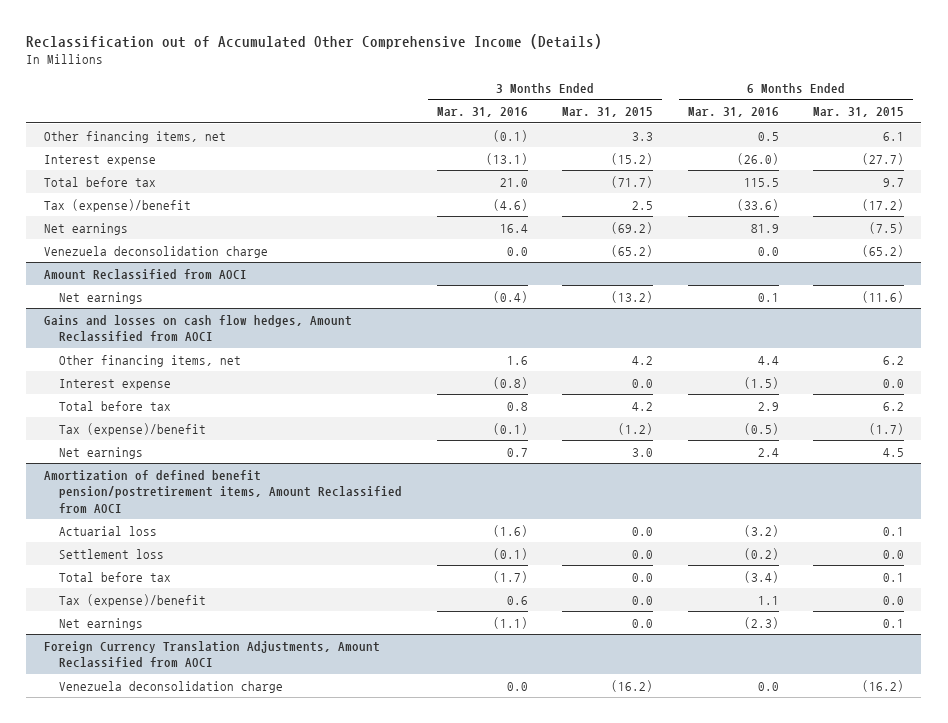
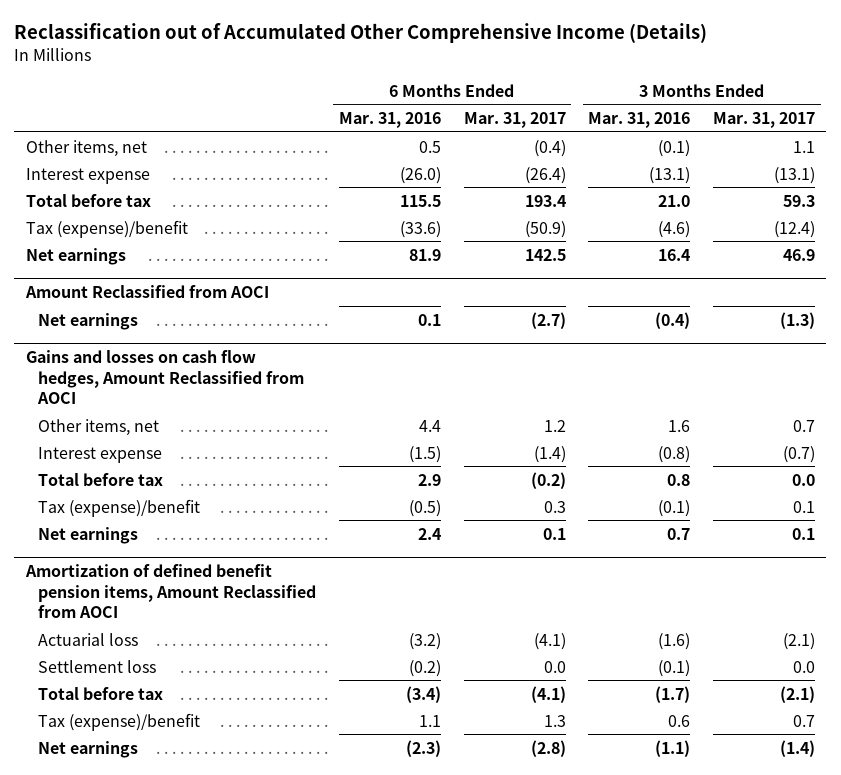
- | 3 Months Ended Mar. 31, 2016 | 3 Months Ended Mar. 31, 2015 | 6 Months Ended Mar. 31, 2016 | 6 Months Ended Mar. 31, 2015
+ | 6 Months Ended Mar. 31, 2016 | 6 Months Ended Mar. 31, 2017 | 3 Months Ended Mar. 31, 2016 | 3 Months Ended Mar. 31, 2017
- Other financing items, net | (0.1) | 3.3 | 0.5 | 6.1
+ Other items, net | 0.5 | (0.4) | (0.1) | 1.1
- Venezuela deconsolidation charge | 0.0 | (65.2) | 0.0 | (65.2)
@ Gains and losses on cash flow hedges, Amount Reclassified from AOCI
- Other financing items, net | 1.6 | 4.2 | 4.4 | 6.2
+ Other items, net | 4.4 | 1.2 | 1.6 | 0.7
- Amortization of defined benefit pension/postretirement items, Amount Reclassified from AOCI
+ Amortization of defined benefit pension items, Amount Reclassified from AOCI
- Foreign Currency Translation Adjustments, Amount Reclassified from AOCI
- Venezuela deconsolidation charge | 0.0 | (16.2) | 0.0 | (16.2)

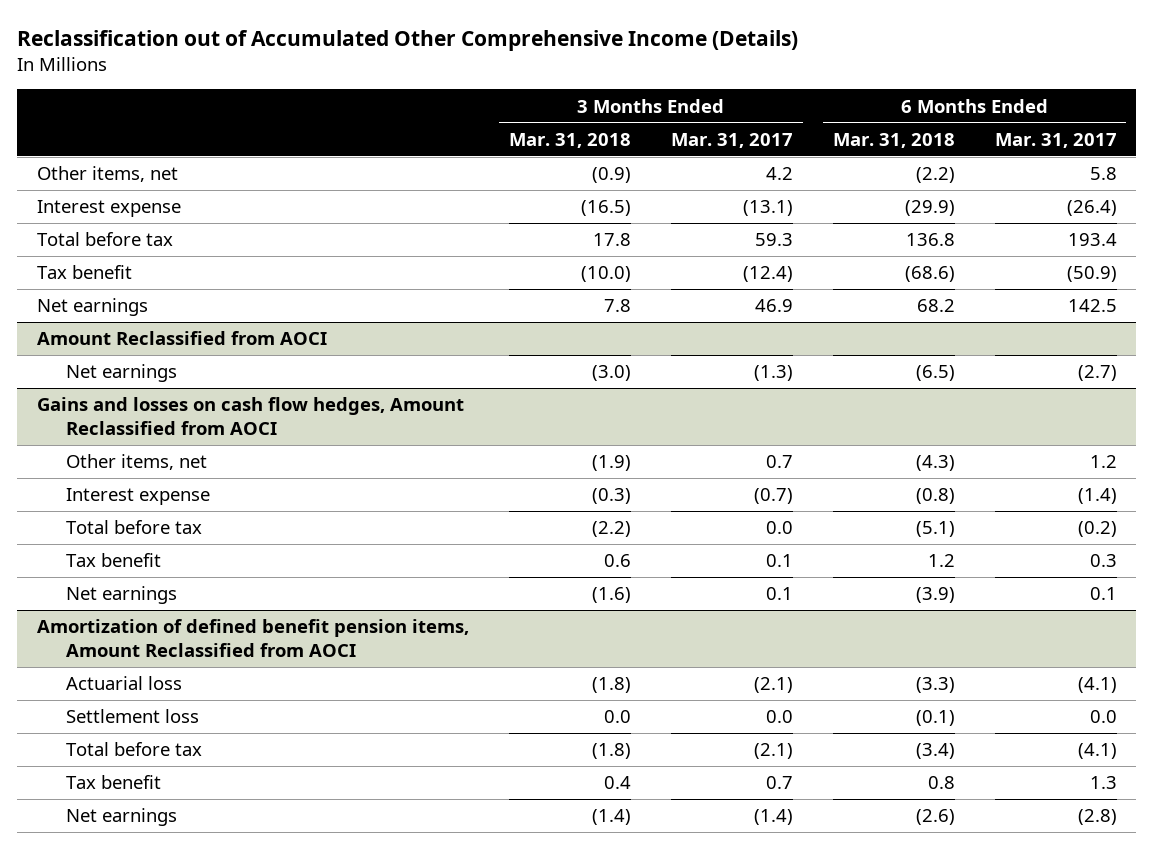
- | 6 Months Ended Mar. 31, 2016 | 6 Months Ended Mar. 31, 2017 | 3 Months Ended Mar. 31, 2016 | 3 Months Ended Mar. 31, 2017
+ | 3 Months Ended Mar. 31, 2018 | 3 Months Ended Mar. 31, 2017 | 6 Months Ended Mar. 31, 2018 | 6 Months Ended Mar. 31, 2017
- Other items, net | 0.5 | (0.4) | (0.1) | 1.1
+ Other items, net | (0.9) | 4.2 | (2.2) | 5.8
- Tax (expense)/benefit | (33.6) | (50.9) | (4.6) | (12.4)
+ Tax benefit | (10.0) | (12.4) | (68.6) | (50.9)
@ Gains and losses on cash flow hedges, Amount Reclassified from AOCI
- Tax (expense)/benefit | (0.5) | 0.3 | (0.1) | 0.1
+ Tax benefit | 0.6 | 0.1 | 1.2 | 0.3
@ Amortization of defined benefit pension items, Amount Reclassified from AOCI
- Tax (expense)/benefit | 1.1 | 1.3 | 0.6 | 0.7
+ Tax benefit | 0.4 | 0.7 | 0.8 | 1.3

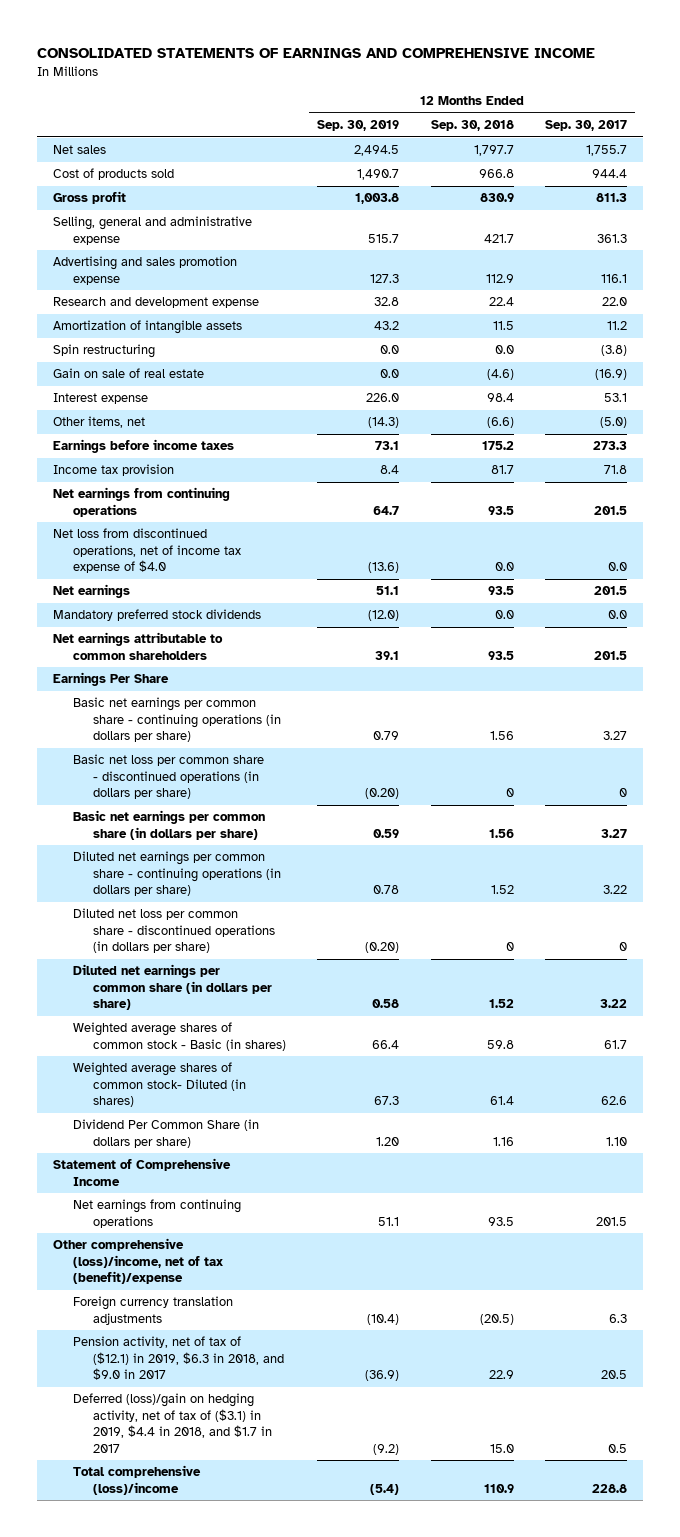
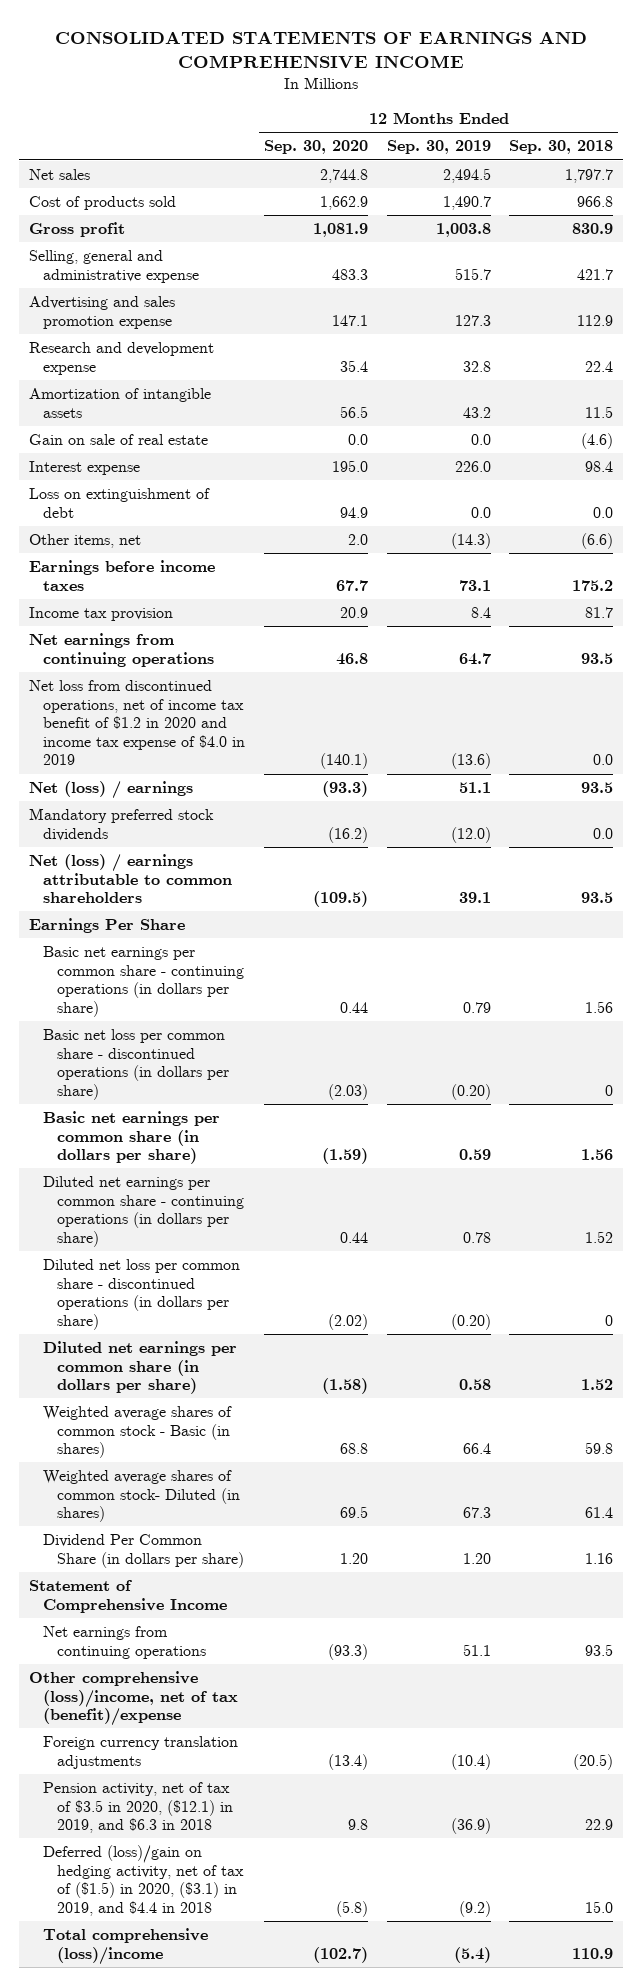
- | 12 Months Ended Sep. 30, 2019 | 12 Months Ended Sep. 30, 2018 | 12 Months Ended Sep. 30, 2017
+ | 12 Months Ended Sep. 30, 2020 | 12 Months Ended Sep. 30, 2019 | 12 Months Ended Sep. 30, 2018
- Spin restructuring | 0.0 | 0.0 | (3.8)
+ Loss on extinguishment of debt | 94.9 | 0.0 | 0.0
- Net loss from discontinued operations, net of income tax expense of $4.0 | (13.6) | 0.0 | 0.0
- Net earnings | 51.1 | 93.5 | 201.5
+ Net loss from discontinued operations, net of income tax benefit of $1.2 in 2020 and income tax expense of $4.0 in 2019 | (140.1) | (13.6) | 0.0
+ Net (loss) / earnings | (93.3) | 51.1 | 93.5
- Net earnings attributable to common shareholders | 39.1 | 93.5 | 201.5
+ Net (loss) / earnings attributable to common shareholders | (109.5) | 39.1 | 93.5
- Pension activity, net of tax of ($12.1) in 2019, $6.3 in 2018, and $9.0 in 2017 | (36.9) | 22.9 | 20.5
- Deferred (loss)/gain on hedging activity, net of tax of ($3.1) in 2019, $4.4 in 2018, and $1.7 in 2017 | (9.2) | 15.0 | 0.5
+ Pension activity, net of tax of $3.5 in 2020, ($12.1) in 2019, and $6.3 in 2018 | 9.8 | (36.9) | 22.9
+ Deferred (loss)/gain on hedging activity, net of tax of ($1.5) in 2020, ($3.1) in 2019, and $4.4 in 2018 | (5.8) | (9.2) | 15.0

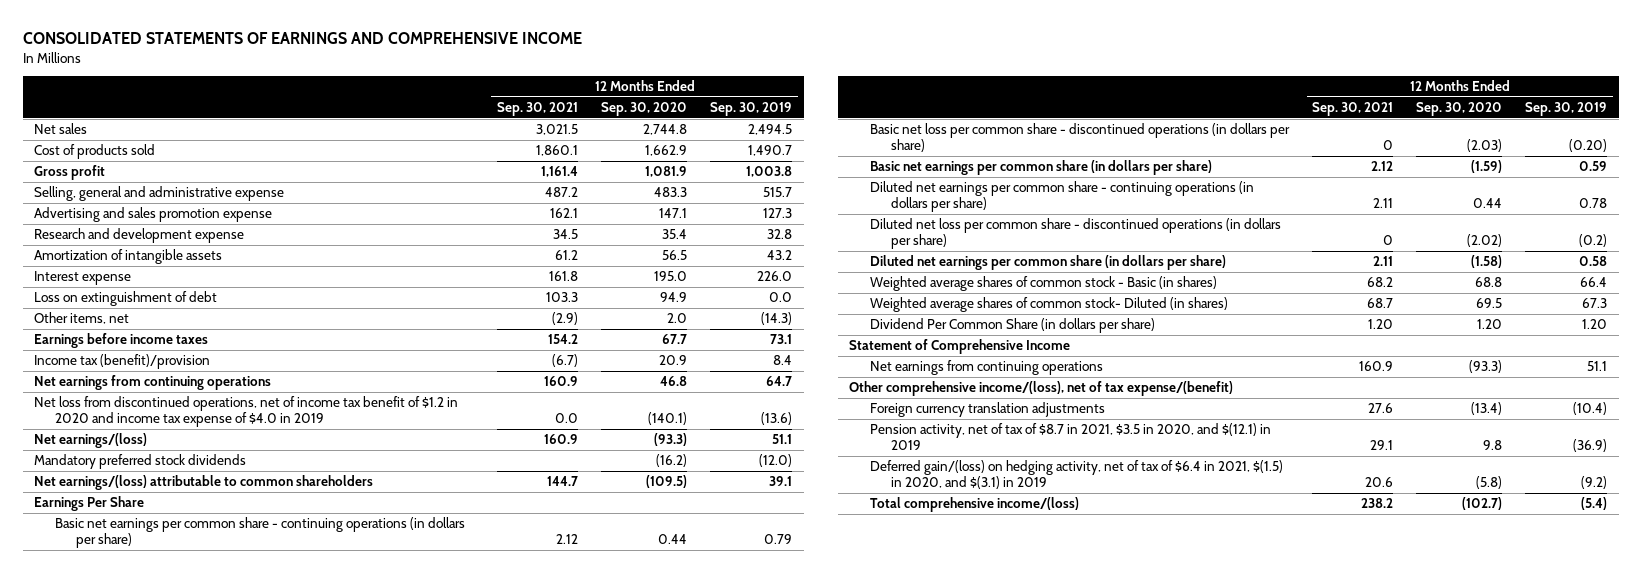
- | 12 Months Ended Sep. 30, 2020 | 12 Months Ended Sep. 30, 2019 | 12 Months Ended Sep. 30, 2018
+ | 12 Months Ended Sep. 30, 2021 | 12 Months Ended Sep. 30, 2020 | 12 Months Ended Sep. 30, 2019
- Gain on sale of real estate | 0.0 | 0.0 | (4.6)
- Income tax provision | 20.9 | 8.4 | 81.7
+ Income tax (benefit)/provision | (6.7) | 20.9 | 8.4
- Net (loss) / earnings | (93.3) | 51.1 | 93.5
+ Net earnings/(loss) | 160.9 | (93.3) | 51.1
- Net (loss) / earnings attributable to common shareholders | (109.5) | 39.1 | 93.5
+ Net earnings/(loss) attributable to common shareholders | 144.7 | (109.5) | 39.1
- Diluted net loss per common share - discontinued operations (in dollars per share) | (2.02) | (0.20) | 0
+ Diluted net loss per common share - discontinued operations (in dollars per share) | 0 | (2.02) | (0.2)
- Other comprehensive (loss)/income, net of tax (benefit)/expense
+ Other comprehensive income/(loss), net of tax expense/(benefit)
- Pension activity, net of tax of $3.5 in 2020, ($12.1) in 2019, and $6.3 in 2018 | 9.8 | (36.9) | 22.9
- Deferred (loss)/gain on hedging activity, net of tax of ($1.5) in 2020, ($3.1) in 2019, and $4.4 in 2018 | (5.8) | (9.2) | 15.0
- Total comprehensive (loss)/income | (102.7) | (5.4) | 110.9
+ Pension activity, net of tax of $8.7 in 2021, $3.5 in 2020, and $(12.1) in 2019 | 29.1 | 9.8 | (36.9)
+ Deferred gain/(loss) on hedging activity, net of tax of $6.4 in 2021, $(1.5) in 2020, and $(3.1) in 2019 | 20.6 | (5.8) | (9.2)
+ Total comprehensive income/(loss) | 238.2 | (102.7) | (5.4)

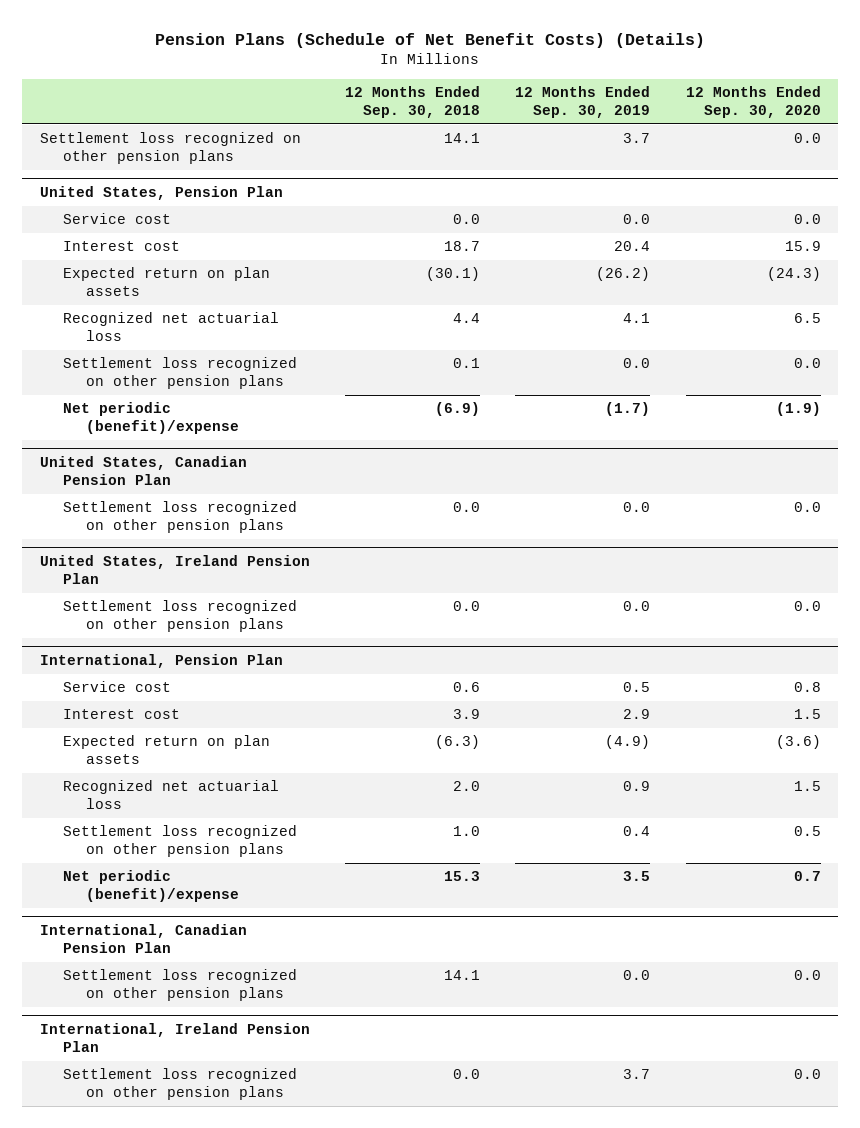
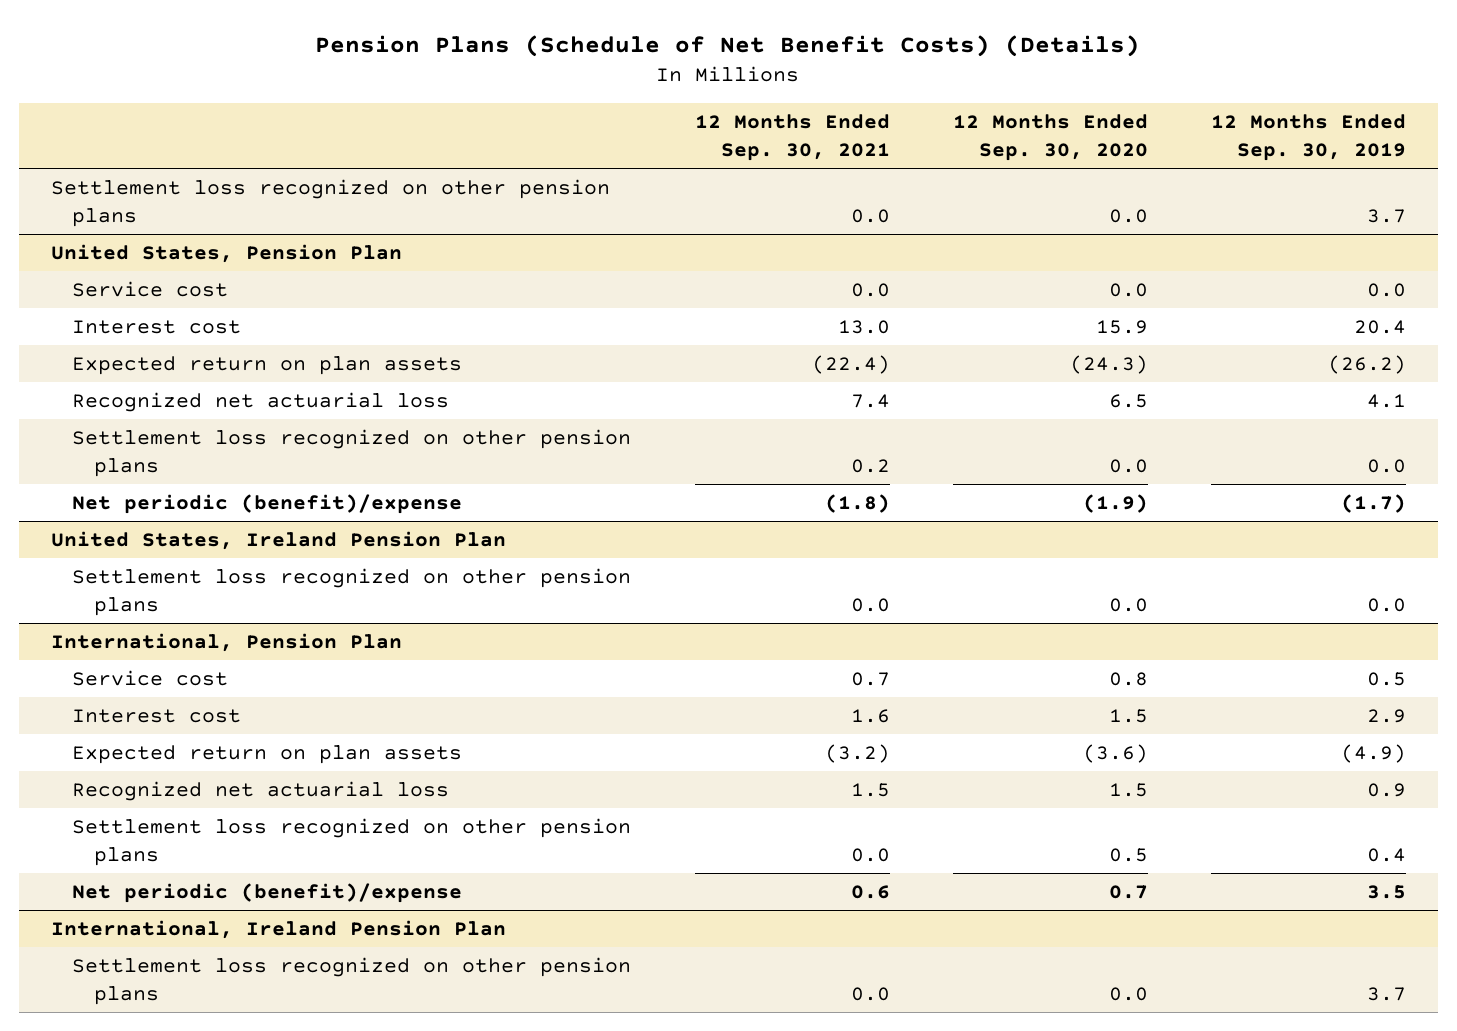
- | 12 Months Ended Sep. 30, 2018 | 12 Months Ended Sep. 30, 2019 | 12 Months Ended Sep. 30, 2020
+ | 12 Months Ended Sep. 30, 2021 | 12 Months Ended Sep. 30, 2020 | 12 Months Ended Sep. 30, 2019
- United States, Canadian Pension Plan
- Settlement loss recognized on other pension plans | 0.0 | 0.0 | 0.0
- International, Canadian Pension Plan
- Settlement loss recognized on other pension plans | 14.1 | 0.0 | 0.0

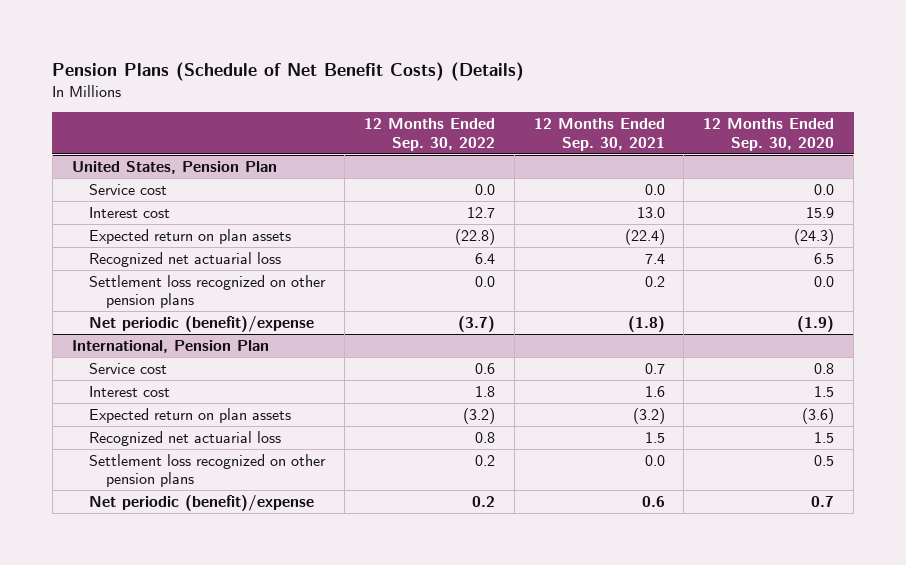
- | 12 Months Ended Sep. 30, 2021 | 12 Months Ended Sep. 30, 2020 | 12 Months Ended Sep. 30, 2019
+ | 12 Months Ended Sep. 30, 2022 | 12 Months Ended Sep. 30, 2021 | 12 Months Ended Sep. 30, 2020
- Settlement loss recognized on other pension plans | 0.0 | 0.0 | 3.7
- United States, Ireland Pension Plan
- Settlement loss recognized on other pension plans | 0.0 | 0.0 | 0.0
- International, Ireland Pension Plan
- Settlement loss recognized on other pension plans | 0.0 | 0.0 | 3.7

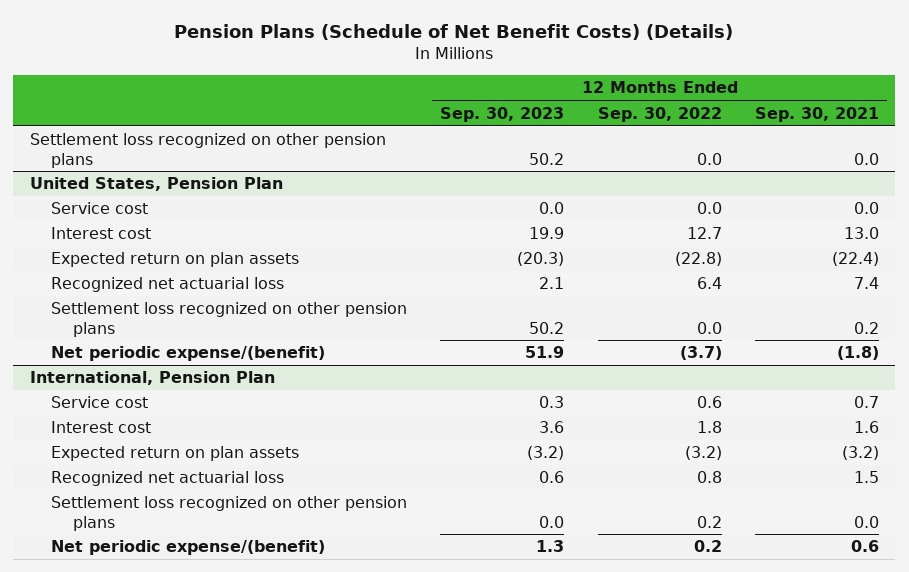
- | 12 Months Ended Sep. 30, 2022 | 12 Months Ended Sep. 30, 2021 | 12 Months Ended Sep. 30, 2020
+ | 12 Months Ended Sep. 30, 2023 | 12 Months Ended Sep. 30, 2022 | 12 Months Ended Sep. 30, 2021
+ Settlement loss recognized on other pension plans | 50.2 | 0.0 | 0.0
@ United States, Pension Plan
- Net periodic (benefit)/expense | (3.7) | (1.8) | (1.9)
+ Net periodic expense/(benefit) | 51.9 | (3.7) | (1.8)
@ International, Pension Plan
- Net periodic (benefit)/expense | 0.2 | 0.6 | 0.7
+ Net periodic expense/(benefit) | 1.3 | 0.2 | 0.6

